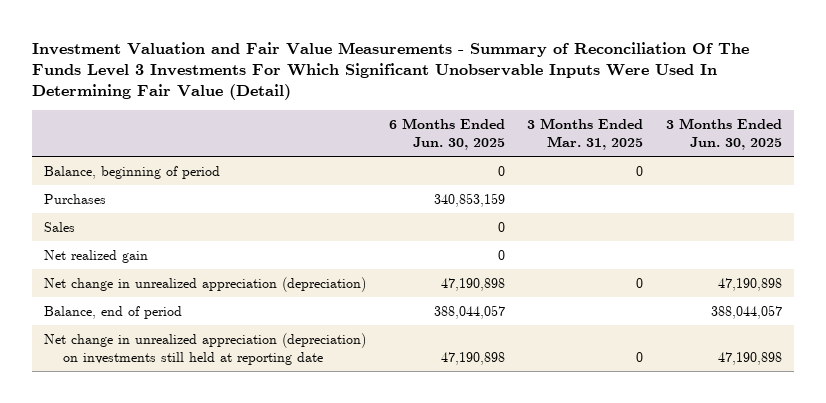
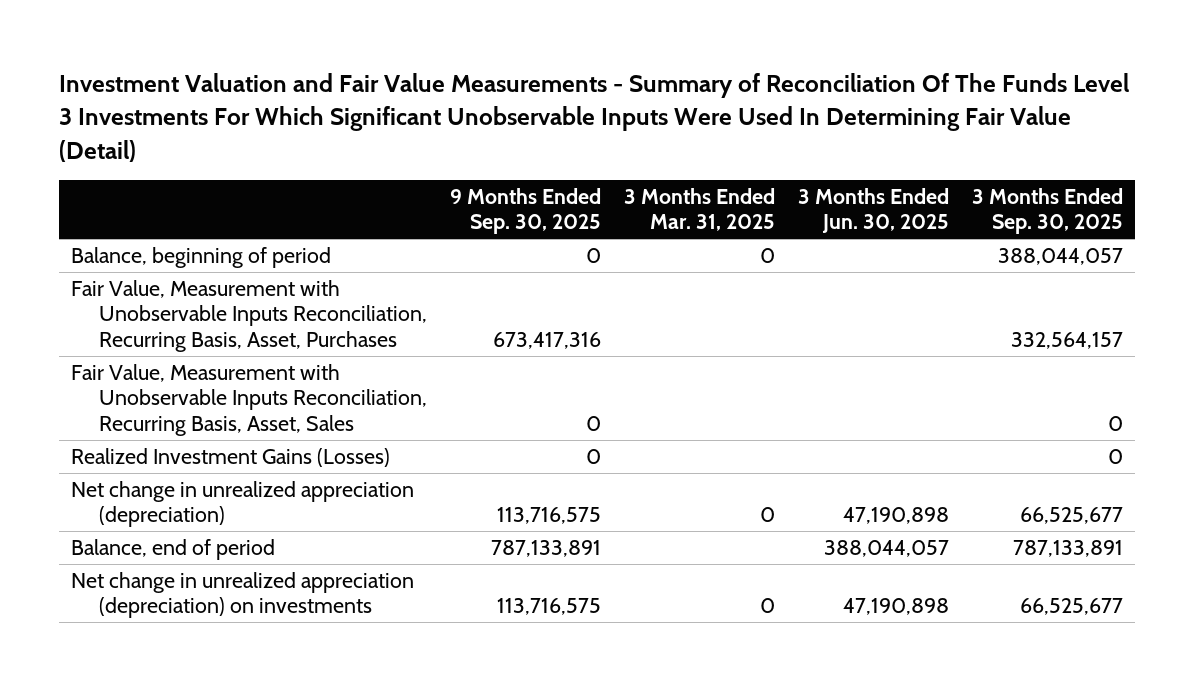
- | 6 Months Ended Jun. 30, 2025 | 3 Months Ended Mar. 31, 2025 | 3 Months Ended Jun. 30, 2025
+ | 9 Months Ended Sep. 30, 2025 | 3 Months Ended Mar. 31, 2025 | 3 Months Ended Jun. 30, 2025 | 3 Months Ended Sep. 30, 2025
- Purchases | 340,853,159 | |
- Sales | 0 | |
- Net realized gain | 0 | |
+ Fair Value, Measurement with Unobservable Inputs Reconciliation, Recurring Basis, Asset, Purchases | 673,417,316 | | | 332,564,157
+ Fair Value, Measurement with Unobservable Inputs Reconciliation, Recurring Basis, Asset, Sales | 0 | | | 0
+ Realized Investment Gains (Losses) | 0 | | | 0
- Net change in unrealized appreciation (depreciation) on investments still held at reporting date | 47,190,898 | 0 | 47,190,898
+ Net change in unrealized appreciation (depreciation) on investments | 113,716,575 | 0 | 47,190,898 | 66,525,677

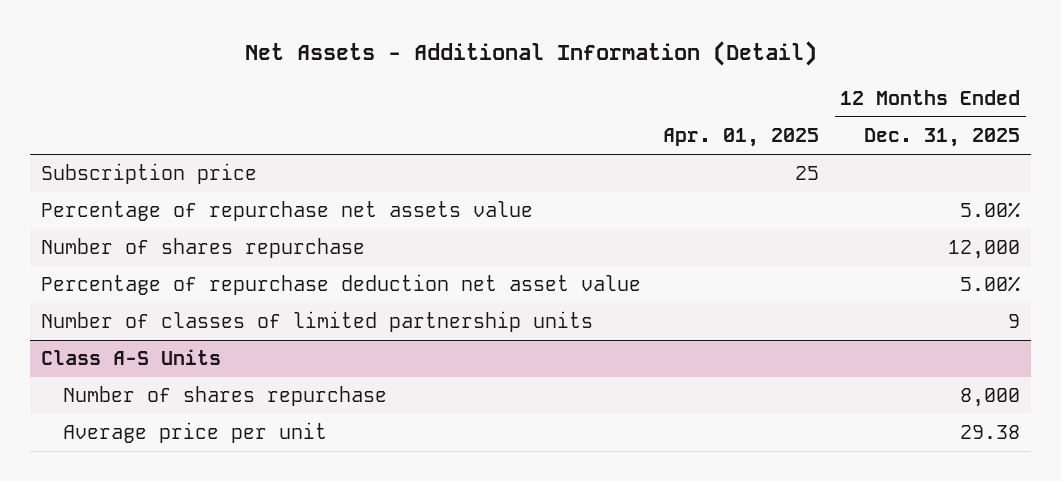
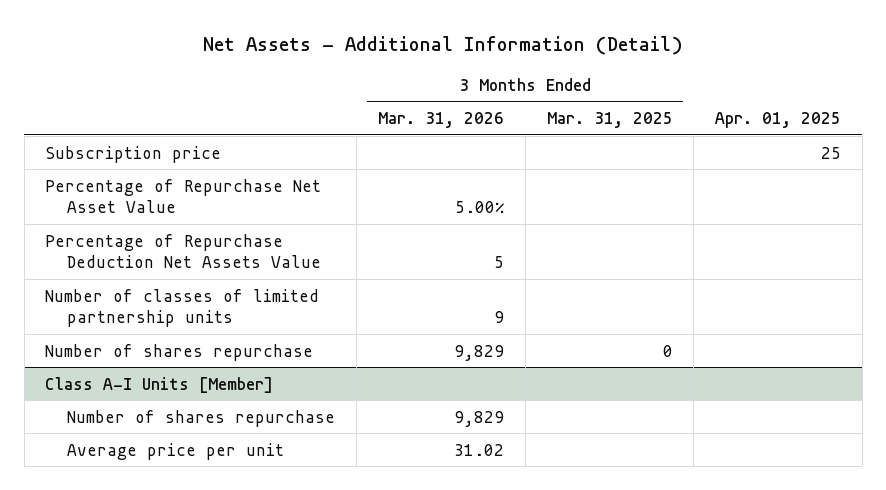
- | Apr. 01, 2025 | 12 Months Ended Dec. 31, 2025
+ | 3 Months Ended Mar. 31, 2026 | 3 Months Ended Mar. 31, 2025 | Apr. 01, 2025
- Percentage of repurchase net assets value | | 5.00%
- Percentage of repurchase deduction net asset value | | 5.00%
+ Percentage of Repurchase Net Asset Value | 5.00% | |
+ Percentage of Repurchase Deduction Net Assets Value | 5 | |
- Class A-S Units
- Number of shares repurchase | | 8,000
- Average price per unit | | 29.38
moved down: Number of shares repurchase | 9,829 | 0 |
+ Class A-I Units [Member]
+ Number of shares repurchase | 9,829 | |
+ Average price per unit | 31.02 | |

